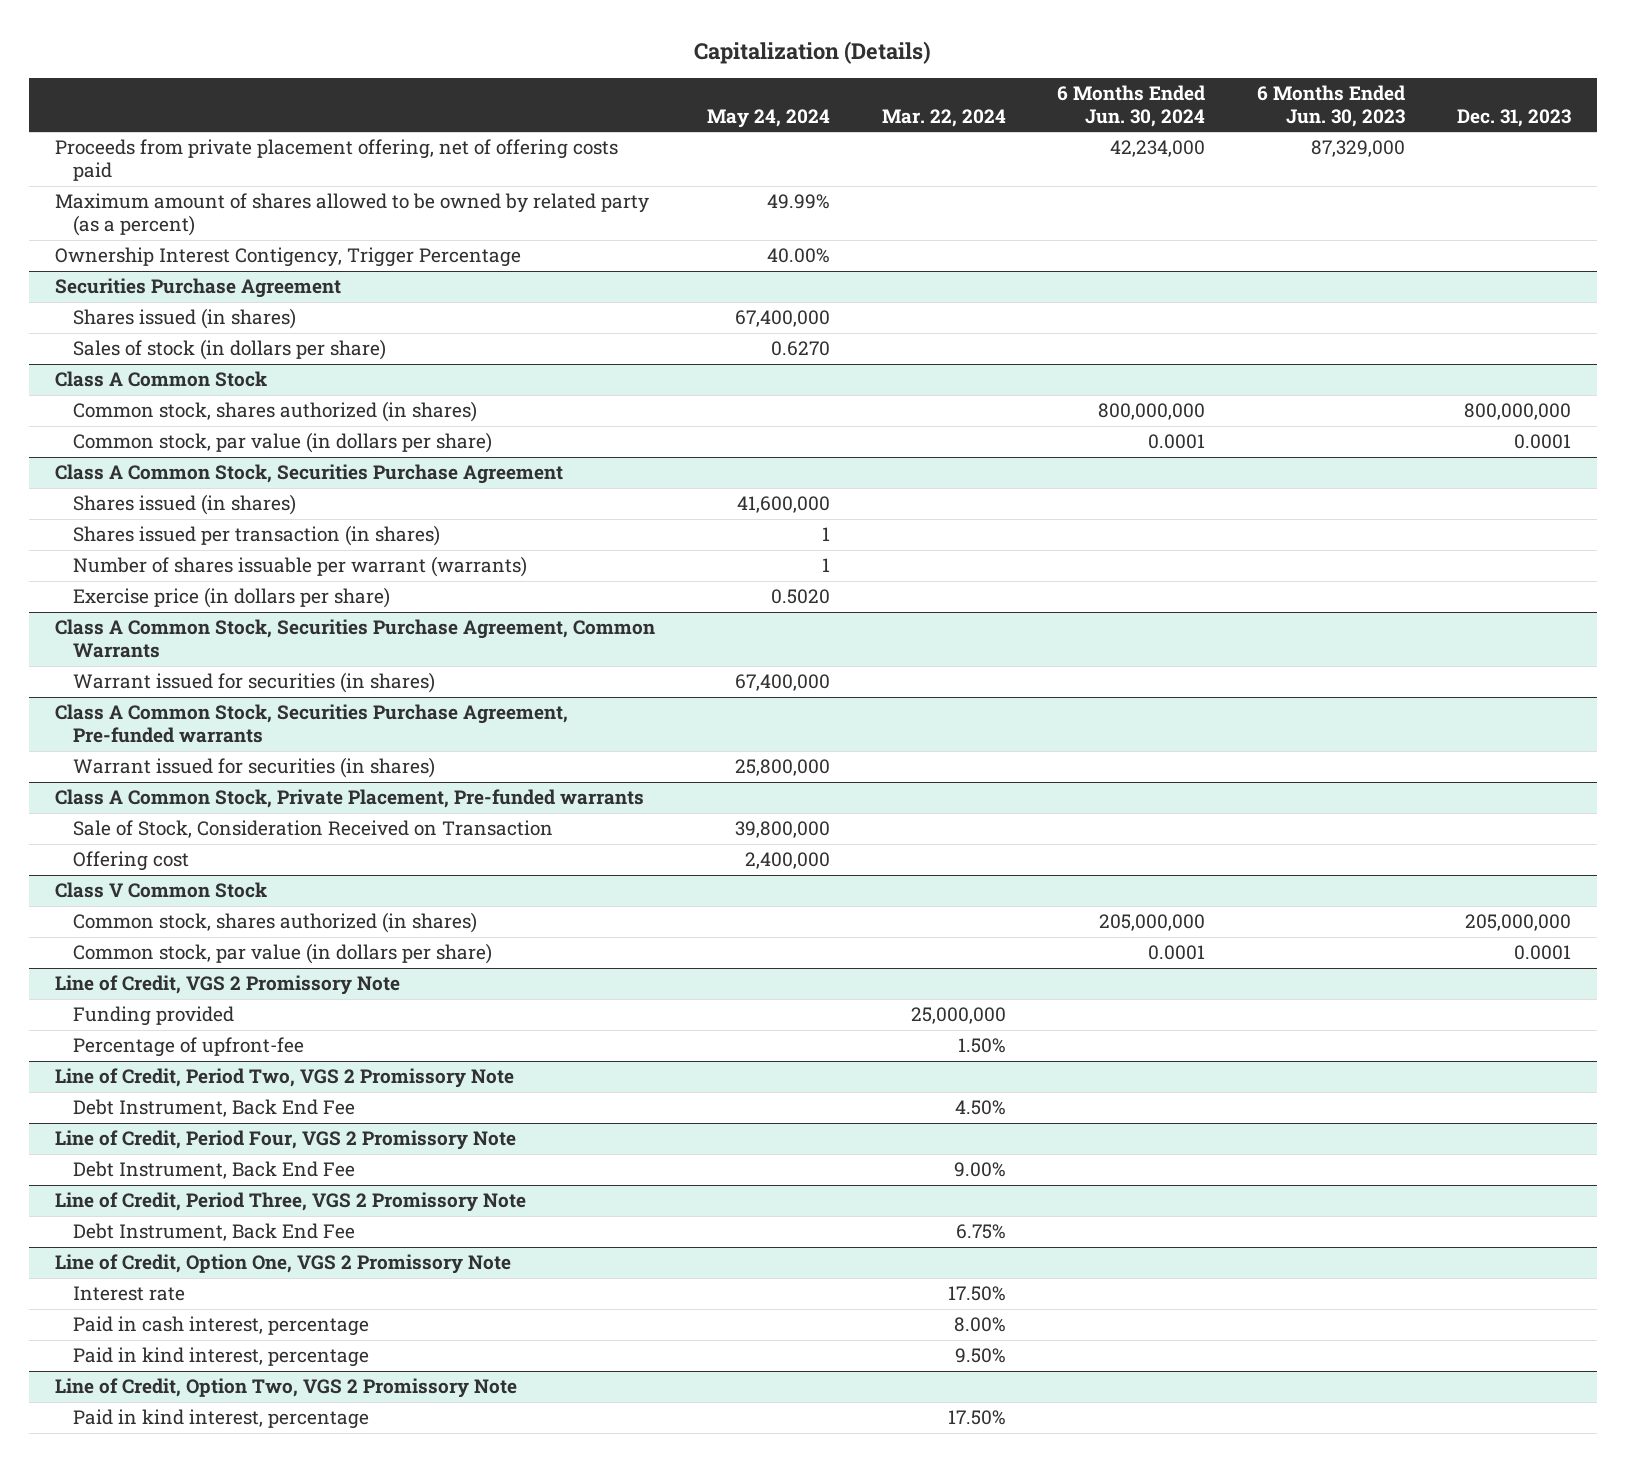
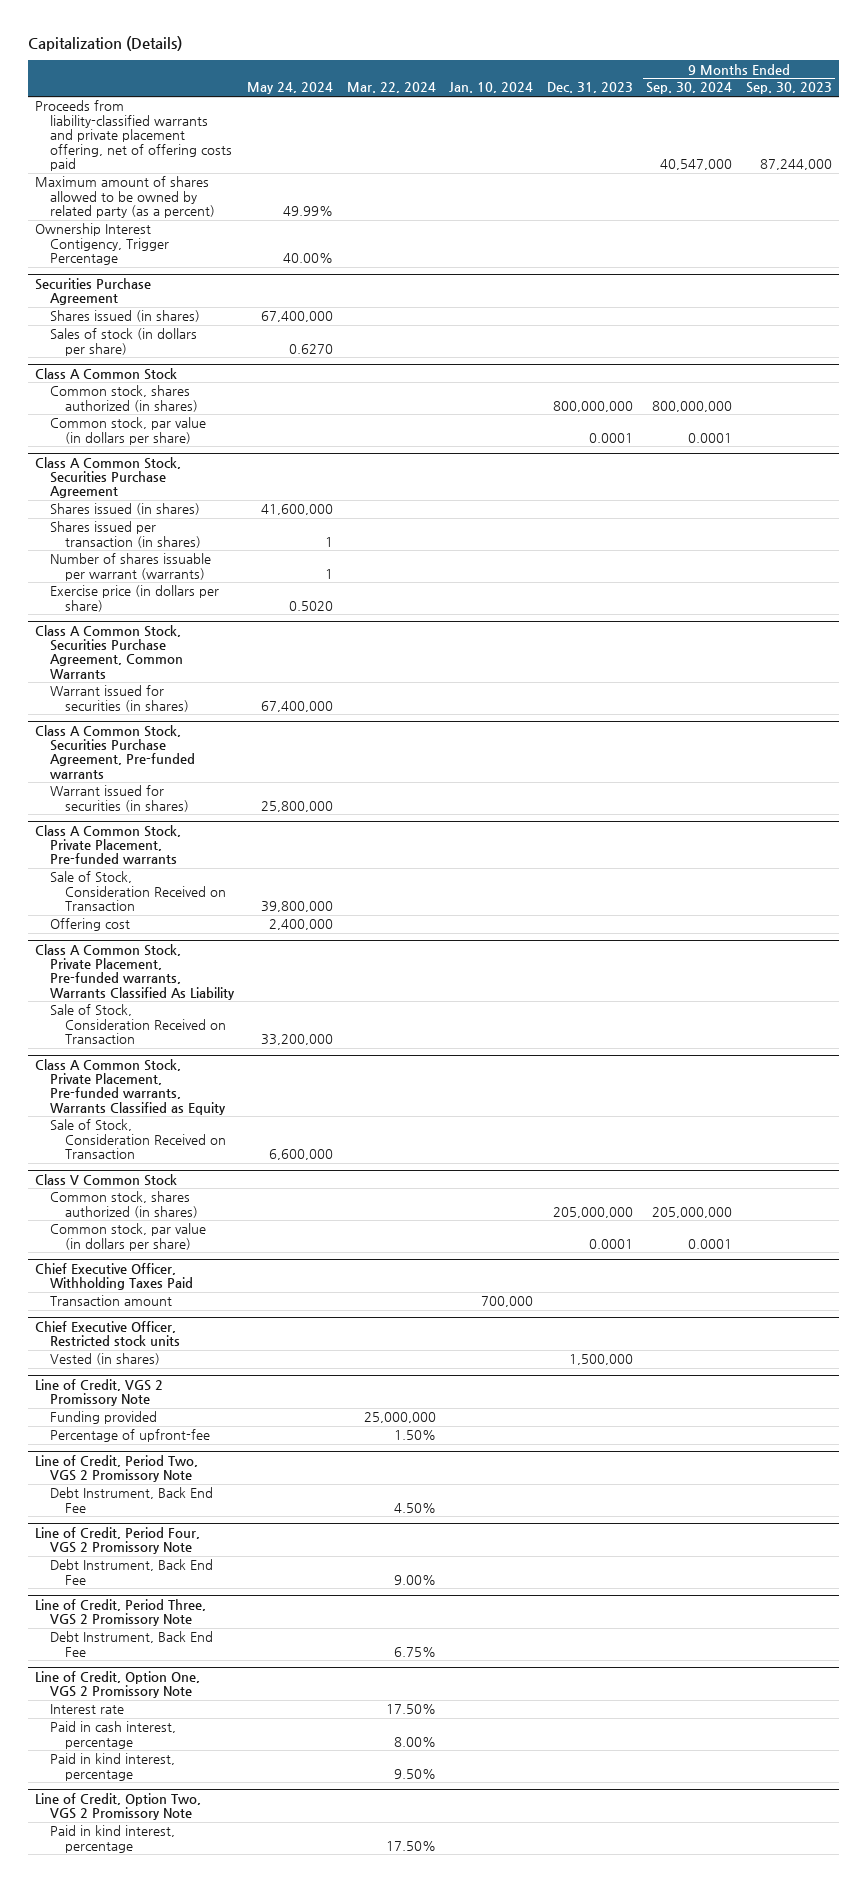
- | May 24, 2024 | Mar. 22, 2024 | 6 Months Ended Jun. 30, 2024 | 6 Months Ended Jun. 30, 2023 | Dec. 31, 2023
+ | May 24, 2024 | Mar. 22, 2024 | Jan. 10, 2024 | Dec. 31, 2023 | 9 Months Ended Sep. 30, 2024 | 9 Months Ended Sep. 30, 2023
- Proceeds from private placement offering, net of offering costs paid | | | 42,234,000 | 87,329,000 |
+ Proceeds from liability-classified warrants and private placement offering, net of offering costs paid | | | | | 40,547,000 | 87,244,000
+ Class A Common Stock, Private Placement, Pre-funded warrants, Warrants Classified As Liability
+ Sale of Stock, Consideration Received on Transaction | 33,200,000 | | | | |
+ Class A Common Stock, Private Placement, Pre-funded warrants, Warrants Classified as Equity
+ Sale of Stock, Consideration Received on Transaction | 6,600,000 | | | | |
+ Chief Executive Officer, Withholding Taxes Paid
+ Transaction amount | | | 700,000 | | |
+ Chief Executive Officer, Restricted stock units
+ Vested (in shares) | | | | 1,500,000 | |

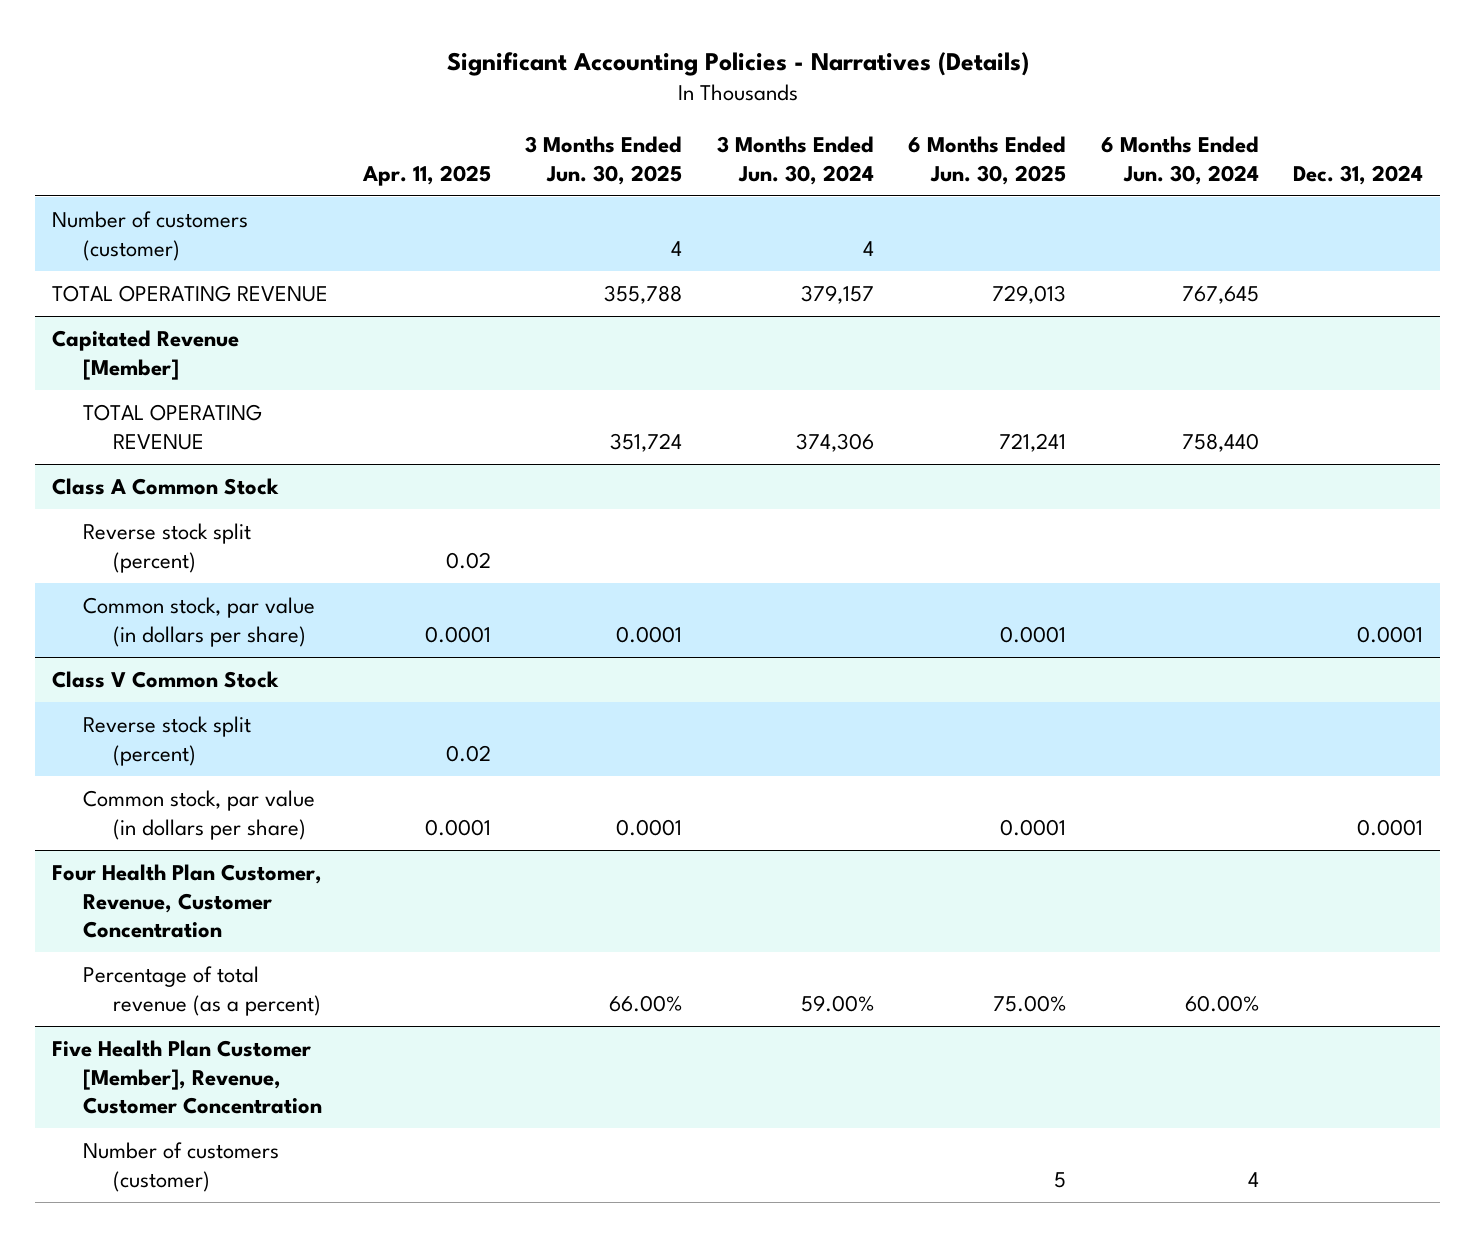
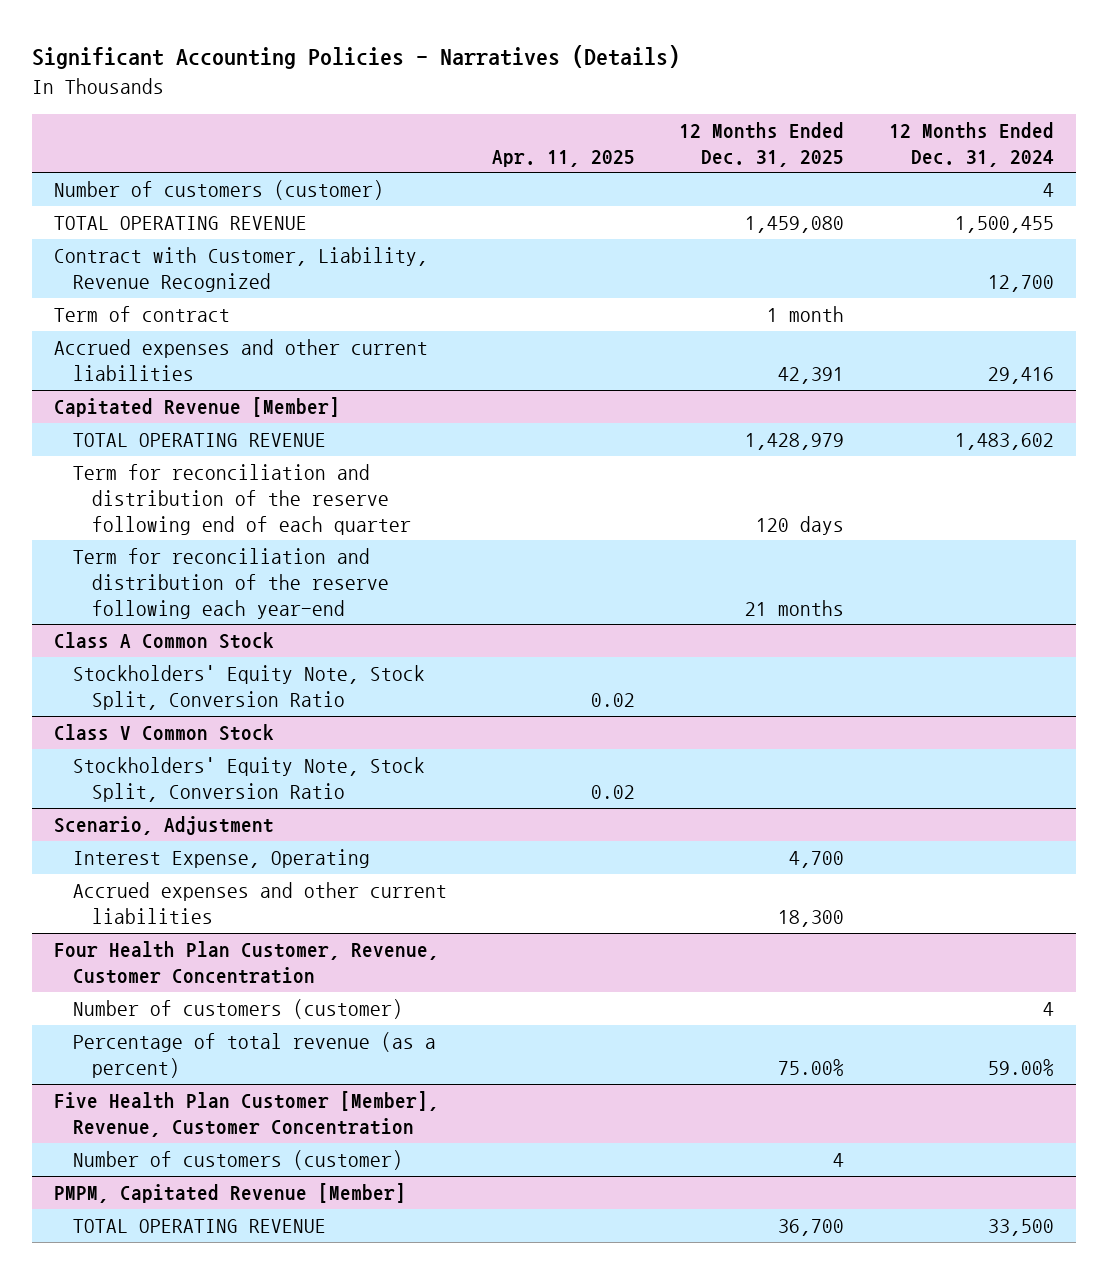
- | Apr. 11, 2025 | 3 Months Ended Jun. 30, 2025 | 3 Months Ended Jun. 30, 2024 | 6 Months Ended Jun. 30, 2025 | 6 Months Ended Jun. 30, 2024 | Dec. 31, 2024
+ | Apr. 11, 2025 | 12 Months Ended Dec. 31, 2025 | 12 Months Ended Dec. 31, 2024
+ Contract with Customer, Liability, Revenue Recognized | | | 12,700
+ Term of contract | | 1 month |
+ Accrued expenses and other current liabilities | | 42,391 | 29,416
@ Capitated Revenue [Member]
+ Term for reconciliation and distribution of the reserve following end of each quarter | | 120 days |
+ Term for reconciliation and distribution of the reserve following each year-end | | 21 months |
@ Class A Common Stock
- Reverse stock split (percent) | 0.02 | | | | |
- Common stock, par value (in dollars per share) | 0.0001 | 0.0001 | | 0.0001 | | 0.0001
+ Stockholders' Equity Note, Stock Split, Conversion Ratio | 0.02 | |
@ Class V Common Stock
- Reverse stock split (percent) | 0.02 | | | | |
- Common stock, par value (in dollars per share) | 0.0001 | 0.0001 | | 0.0001 | | 0.0001
+ Stockholders' Equity Note, Stock Split, Conversion Ratio | 0.02 | |
+ Scenario, Adjustment
+ Interest Expense, Operating | | 4,700 |
+ Accrued expenses and other current liabilities | | 18,300 |
@ Four Health Plan Customer, Revenue, Customer Concentration
+ Number of customers (customer) | | | 4
+ PMPM, Capitated Revenue [Member]
+ TOTAL OPERATING REVENUE | | 36,700 | 33,500

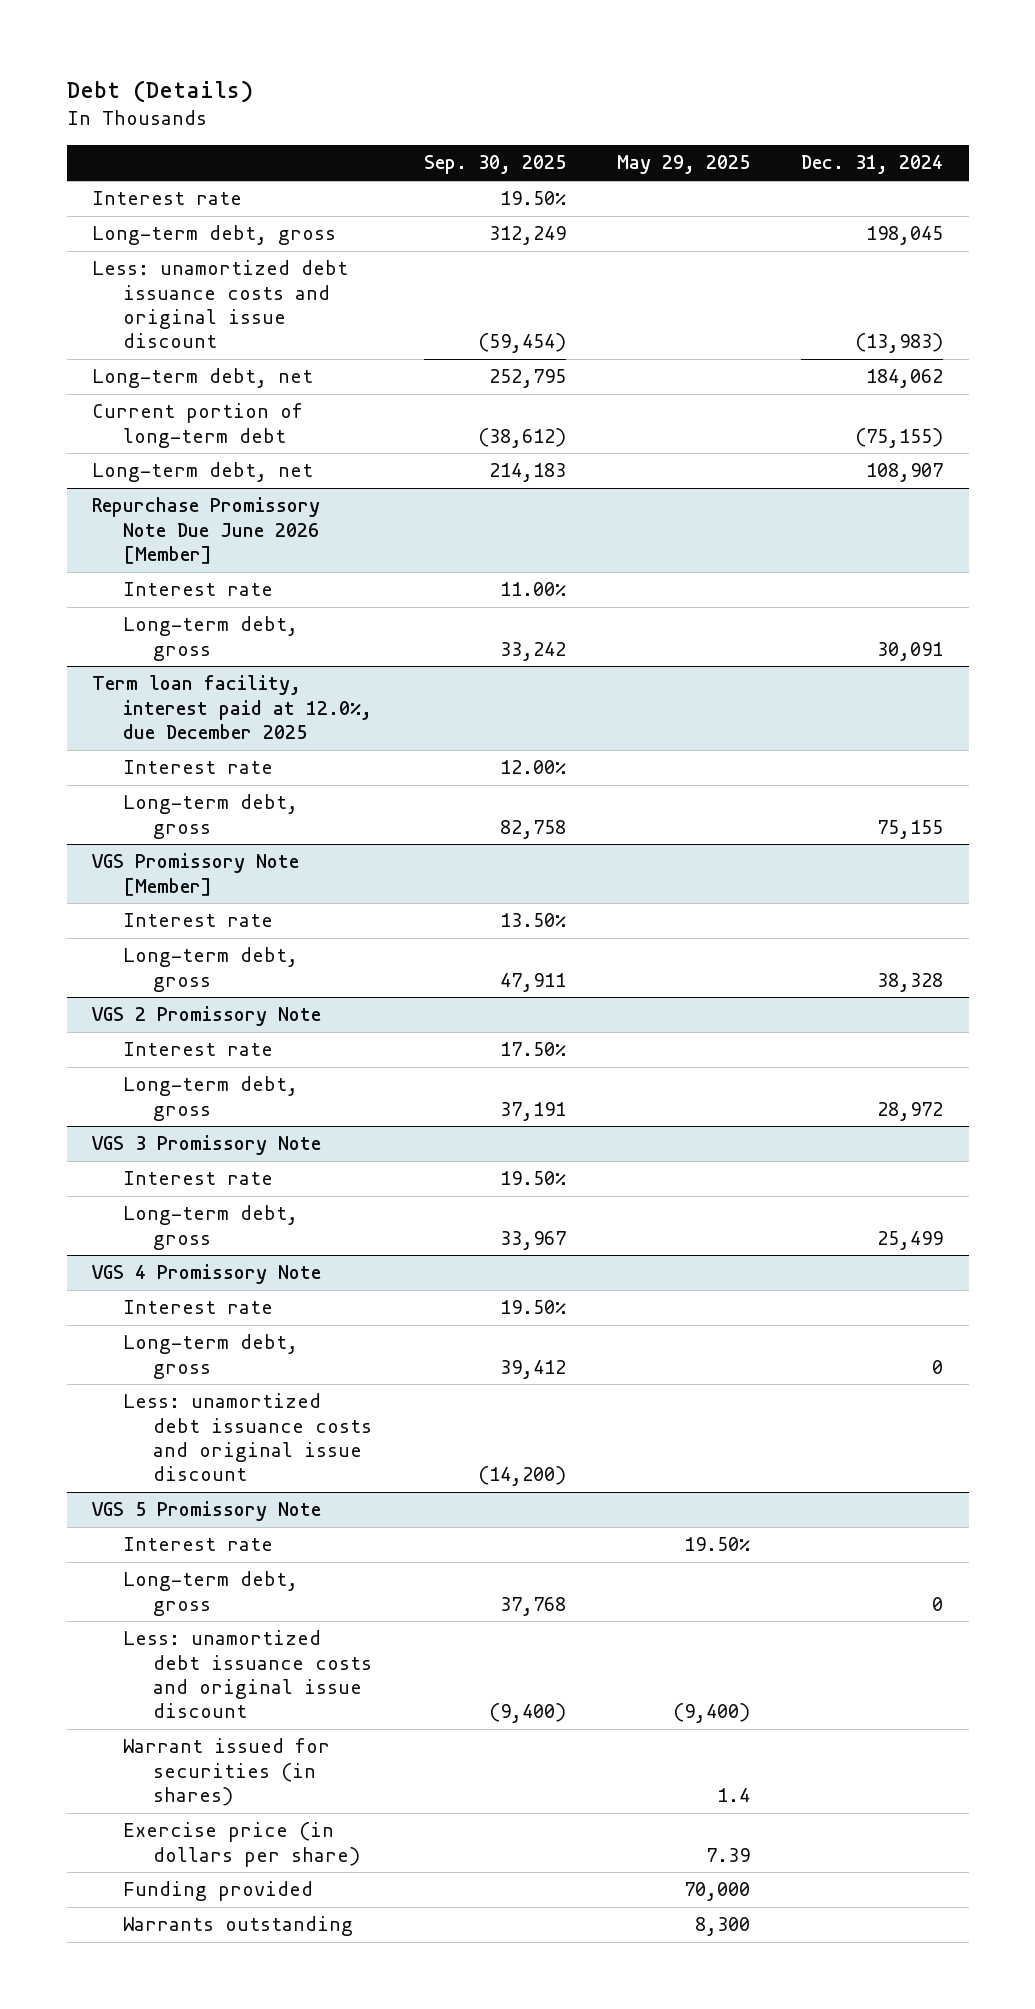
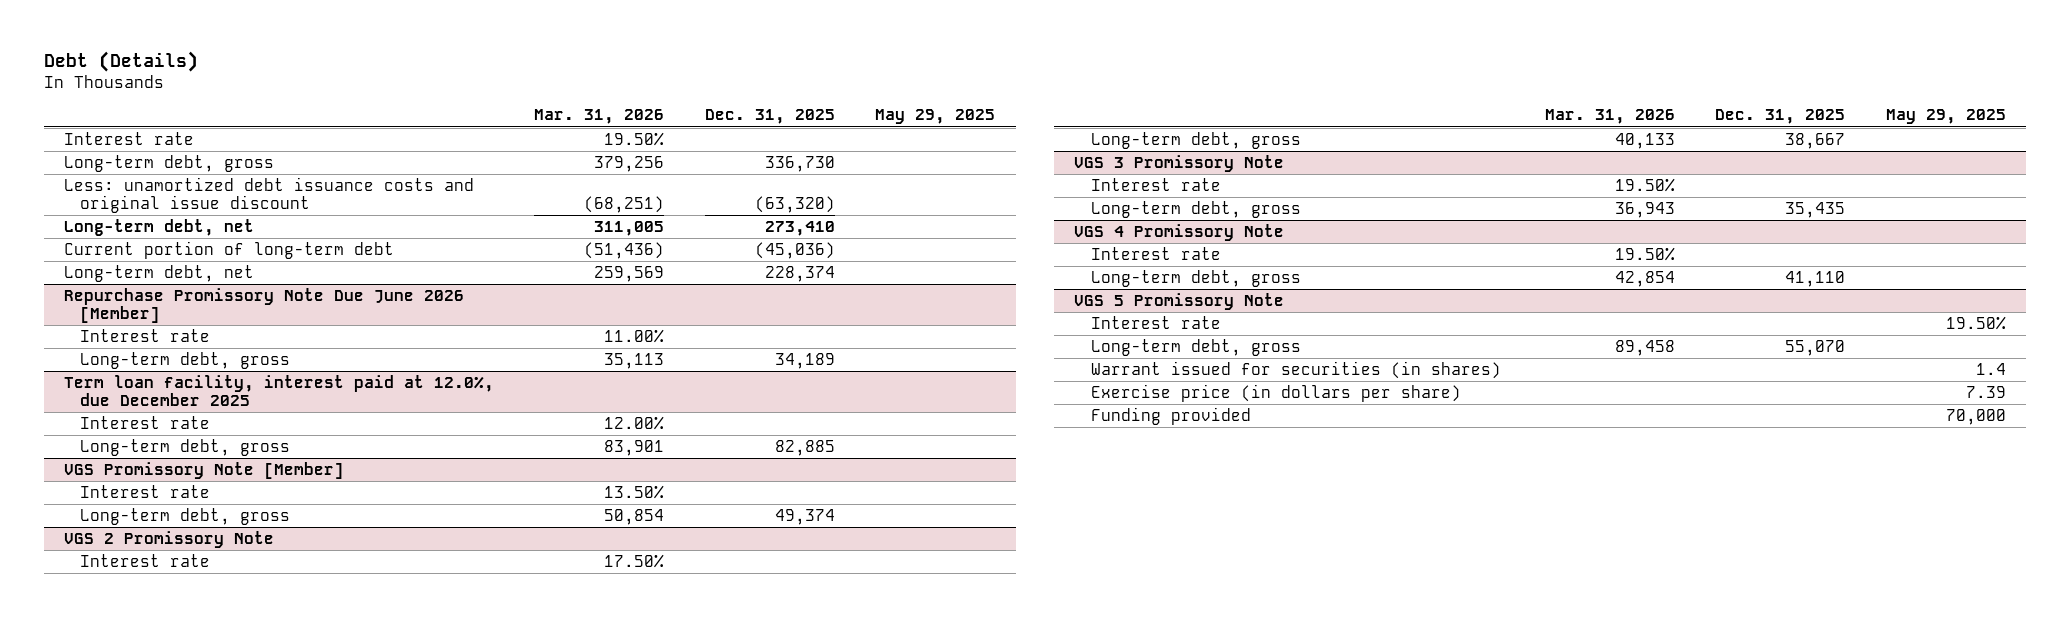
- | Sep. 30, 2025 | May 29, 2025 | Dec. 31, 2024
+ | Mar. 31, 2026 | Dec. 31, 2025 | May 29, 2025
@ VGS 4 Promissory Note
- Less: unamortized debt issuance costs and original issue discount | (14,200) | |
@ VGS 5 Promissory Note
- Less: unamortized debt issuance costs and original issue discount | (9,400) | (9,400) |
- Warrants outstanding | | 8,300 |

